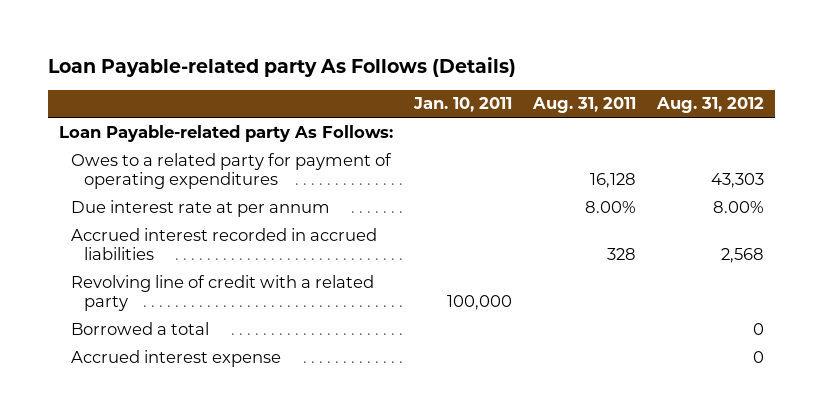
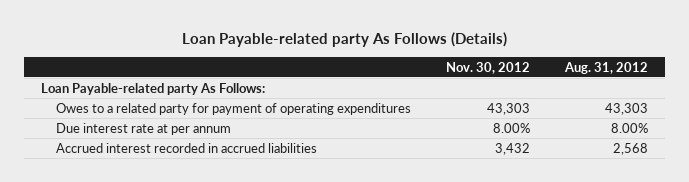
- | Jan. 10, 2011 | Aug. 31, 2011 | Aug. 31, 2012
+ | Nov. 30, 2012 | Aug. 31, 2012
- Revolving line of credit with a related party | 100,000 | |
- Borrowed a total | | | 0
- Accrued interest expense | | | 0

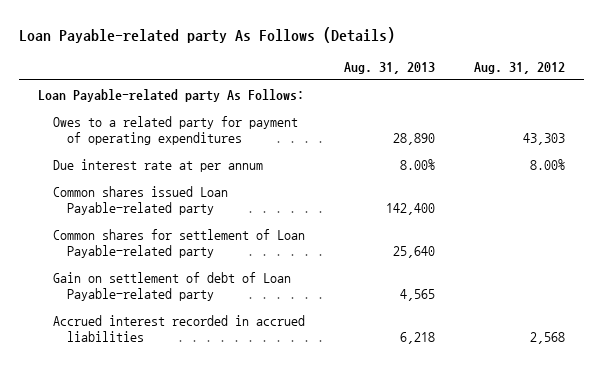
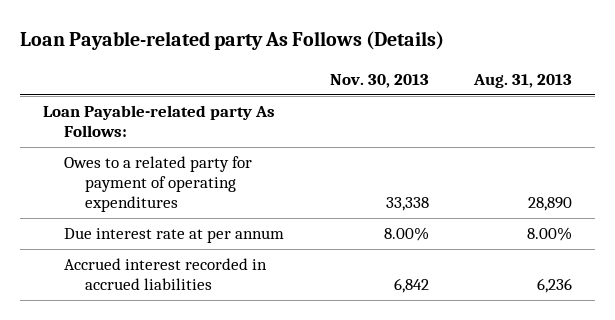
- | Aug. 31, 2013 | Aug. 31, 2012
+ | Nov. 30, 2013 | Aug. 31, 2013
- Common shares issued Loan Payable-related party | 142,400 |
- Common shares for settlement of Loan Payable-related party | 25,640 |
- Gain on settlement of debt of Loan Payable-related party | 4,565 |
- Accrued interest recorded in accrued liabilities | 6,218 | 2,568
+ Accrued interest recorded in accrued liabilities | 6,842 | 6,236

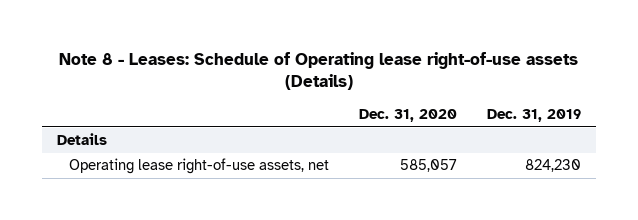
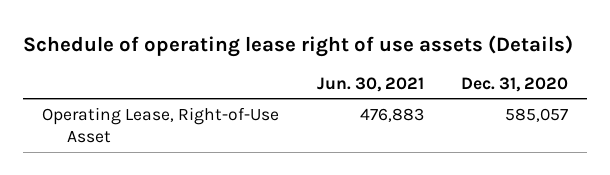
- Note 8 - Leases: Schedule of Operating lease right-of-use assets (Details)
+ Schedule of operating lease right of use assets (Details)
- | Dec. 31, 2020 | Dec. 31, 2019
+ | Jun. 30, 2021 | Dec. 31, 2020
- Details
- Operating lease right-of-use assets, net | 585,057 | 824,230
+ Operating Lease, Right-of-Use Asset | 476,883 | 585,057

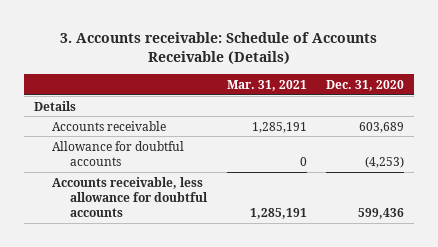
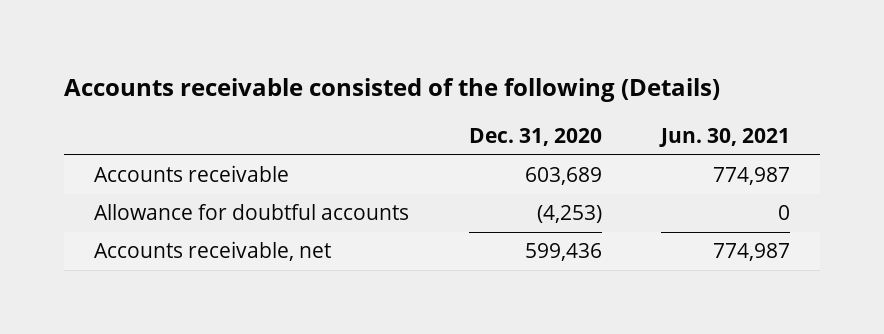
- 3. Accounts receivable: Schedule of Accounts Receivable (Details)
+ Accounts receivable consisted of the following (Details)
- | Mar. 31, 2021 | Dec. 31, 2020
+ | Dec. 31, 2020 | Jun. 30, 2021
- Details
- Accounts receivable, less allowance for doubtful accounts | 1,285,191 | 599,436
+ Accounts receivable, net | 599,436 | 774,987

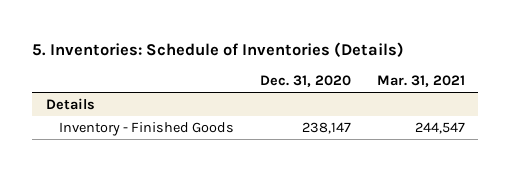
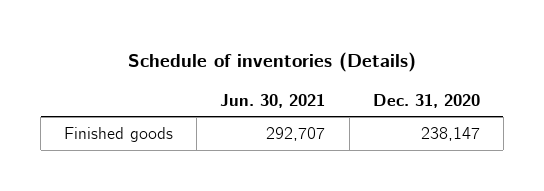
- 5. Inventories: Schedule of Inventories (Details)
+ Schedule of inventories (Details)
- | Dec. 31, 2020 | Mar. 31, 2021
+ | Jun. 30, 2021 | Dec. 31, 2020
- Details
- Inventory - Finished Goods | 238,147 | 244,547
+ Finished goods | 292,707 | 238,147

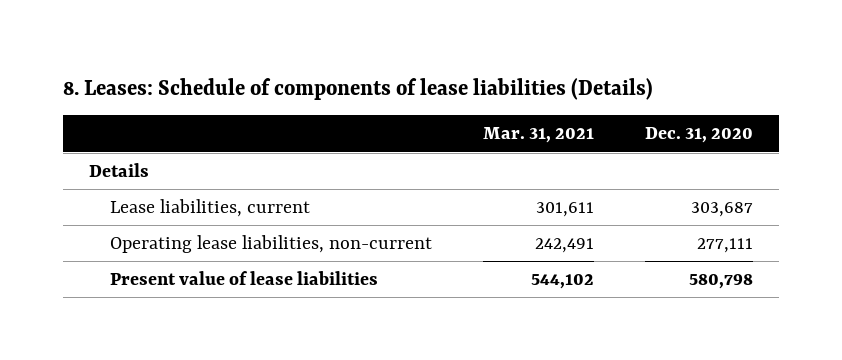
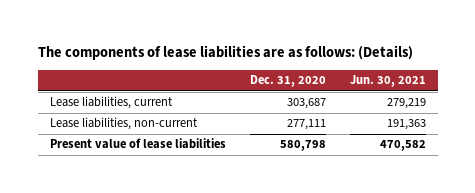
- 8. Leases: Schedule of components of lease liabilities (Details)
+ The components of lease liabilities are as follows: (Details)
- | Mar. 31, 2021 | Dec. 31, 2020
+ | Dec. 31, 2020 | Jun. 30, 2021
- Details
- Operating lease liabilities, non-current | 242,491 | 277,111
+ Lease liabilities, non-current | 277,111 | 191,363

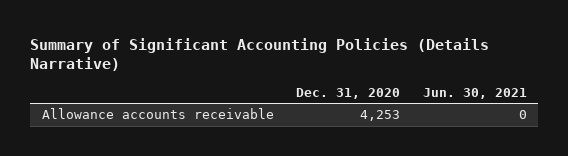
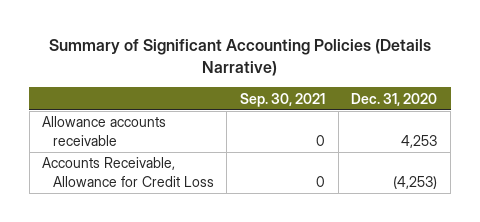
- | Dec. 31, 2020 | Jun. 30, 2021
+ | Sep. 30, 2021 | Dec. 31, 2020
+ Accounts Receivable, Allowance for Credit Loss | 0 | (4,253)

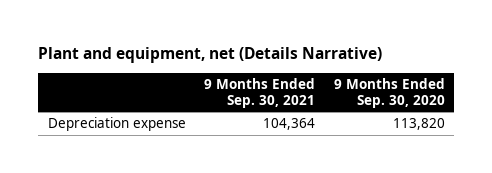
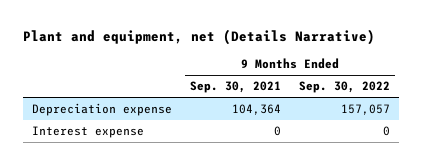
- | 9 Months Ended Sep. 30, 2021 | 9 Months Ended Sep. 30, 2020
+ | 9 Months Ended Sep. 30, 2021 | 9 Months Ended Sep. 30, 2022
+ Interest expense | 0 | 0

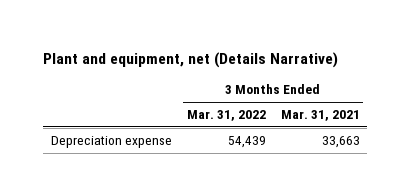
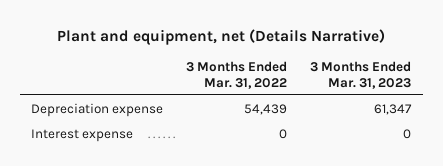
- | 3 Months Ended Mar. 31, 2022 | 3 Months Ended Mar. 31, 2021
+ | 3 Months Ended Mar. 31, 2022 | 3 Months Ended Mar. 31, 2023
+ Interest expense | 0 | 0

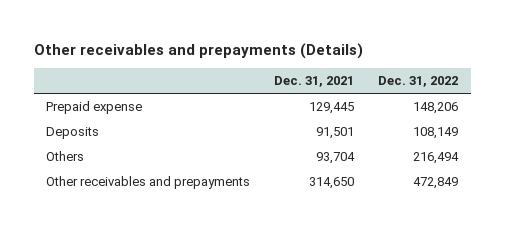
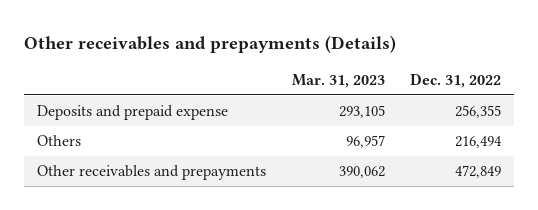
- | Dec. 31, 2021 | Dec. 31, 2022
+ | Mar. 31, 2023 | Dec. 31, 2022
- Prepaid expense | 129,445 | 148,206
- Deposits | 91,501 | 108,149
+ Deposits and prepaid expense | 293,105 | 256,355

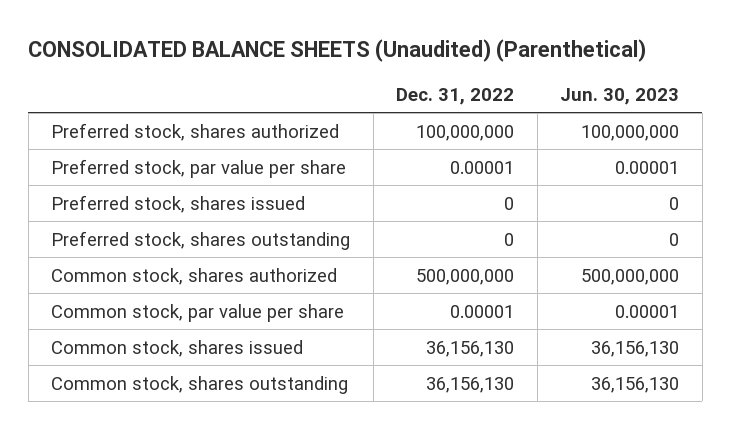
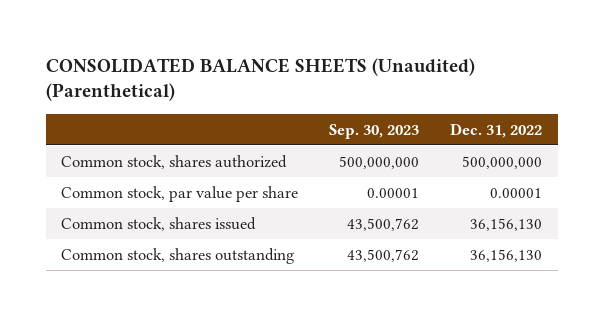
- | Dec. 31, 2022 | Jun. 30, 2023
+ | Sep. 30, 2023 | Dec. 31, 2022
- Preferred stock, shares authorized | 100,000,000 | 100,000,000
- Preferred stock, par value per share | 0.00001 | 0.00001
- Preferred stock, shares issued | 0 | 0
- Preferred stock, shares outstanding | 0 | 0

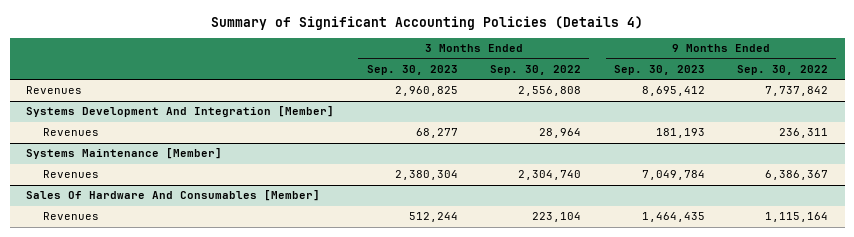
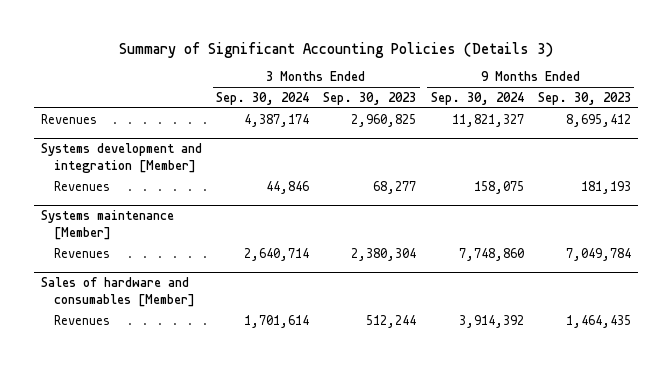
- Summary of Significant Accounting Policies (Details 4)
+ Summary of Significant Accounting Policies (Details 3)
- | 3 Months Ended Sep. 30, 2023 | 3 Months Ended Sep. 30, 2022 | 9 Months Ended Sep. 30, 2023 | 9 Months Ended Sep. 30, 2022
+ | 3 Months Ended Sep. 30, 2024 | 3 Months Ended Sep. 30, 2023 | 9 Months Ended Sep. 30, 2024 | 9 Months Ended Sep. 30, 2023
- Systems Development And Integration [Member]
+ Systems development and integration [Member]
- Systems Maintenance [Member]
+ Systems maintenance [Member]
- Sales Of Hardware And Consumables [Member]
+ Sales of hardware and consumables [Member]

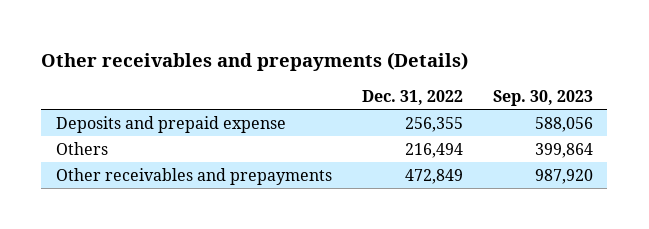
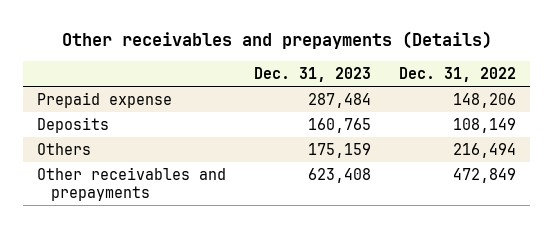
- | Dec. 31, 2022 | Sep. 30, 2023
+ | Dec. 31, 2023 | Dec. 31, 2022
- Deposits and prepaid expense | 256,355 | 588,056
+ Prepaid expense | 287,484 | 148,206
+ Deposits | 160,765 | 108,149

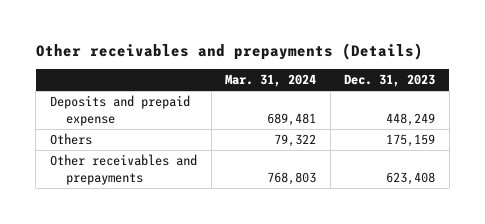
- | Dec. 31, 2023 | Dec. 31, 2022
+ | Mar. 31, 2024 | Dec. 31, 2023
- Prepaid expense | 287,484 | 148,206
- Deposits | 160,765 | 108,149
+ Deposits and prepaid expense | 689,481 | 448,249

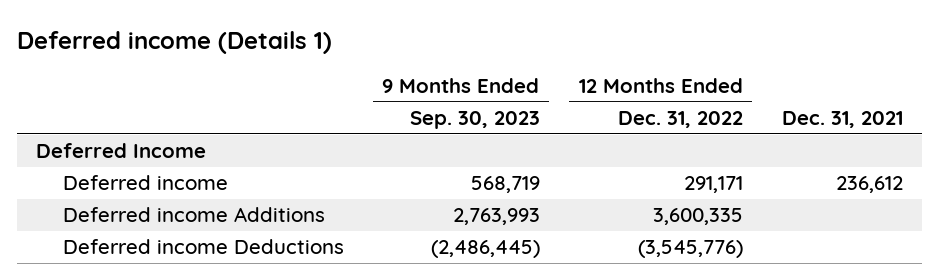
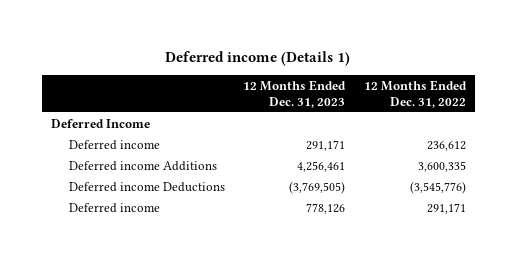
- | 9 Months Ended Sep. 30, 2023 | 12 Months Ended Dec. 31, 2022 | Dec. 31, 2021
+ | 12 Months Ended Dec. 31, 2023 | 12 Months Ended Dec. 31, 2022
+ Deferred income | 291,171 | 236,612
moved down: Deferred income | 778,126 | 291,171

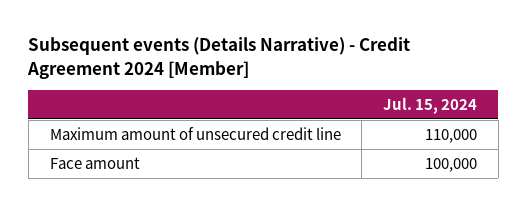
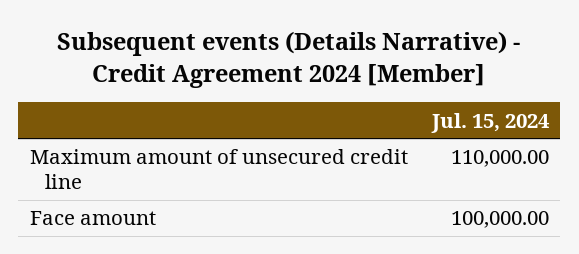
- Maximum amount of unsecured credit line | 110,000
- Face amount | 100,000
+ Maximum amount of unsecured credit line | 110,000.00
+ Face amount | 100,000.00

